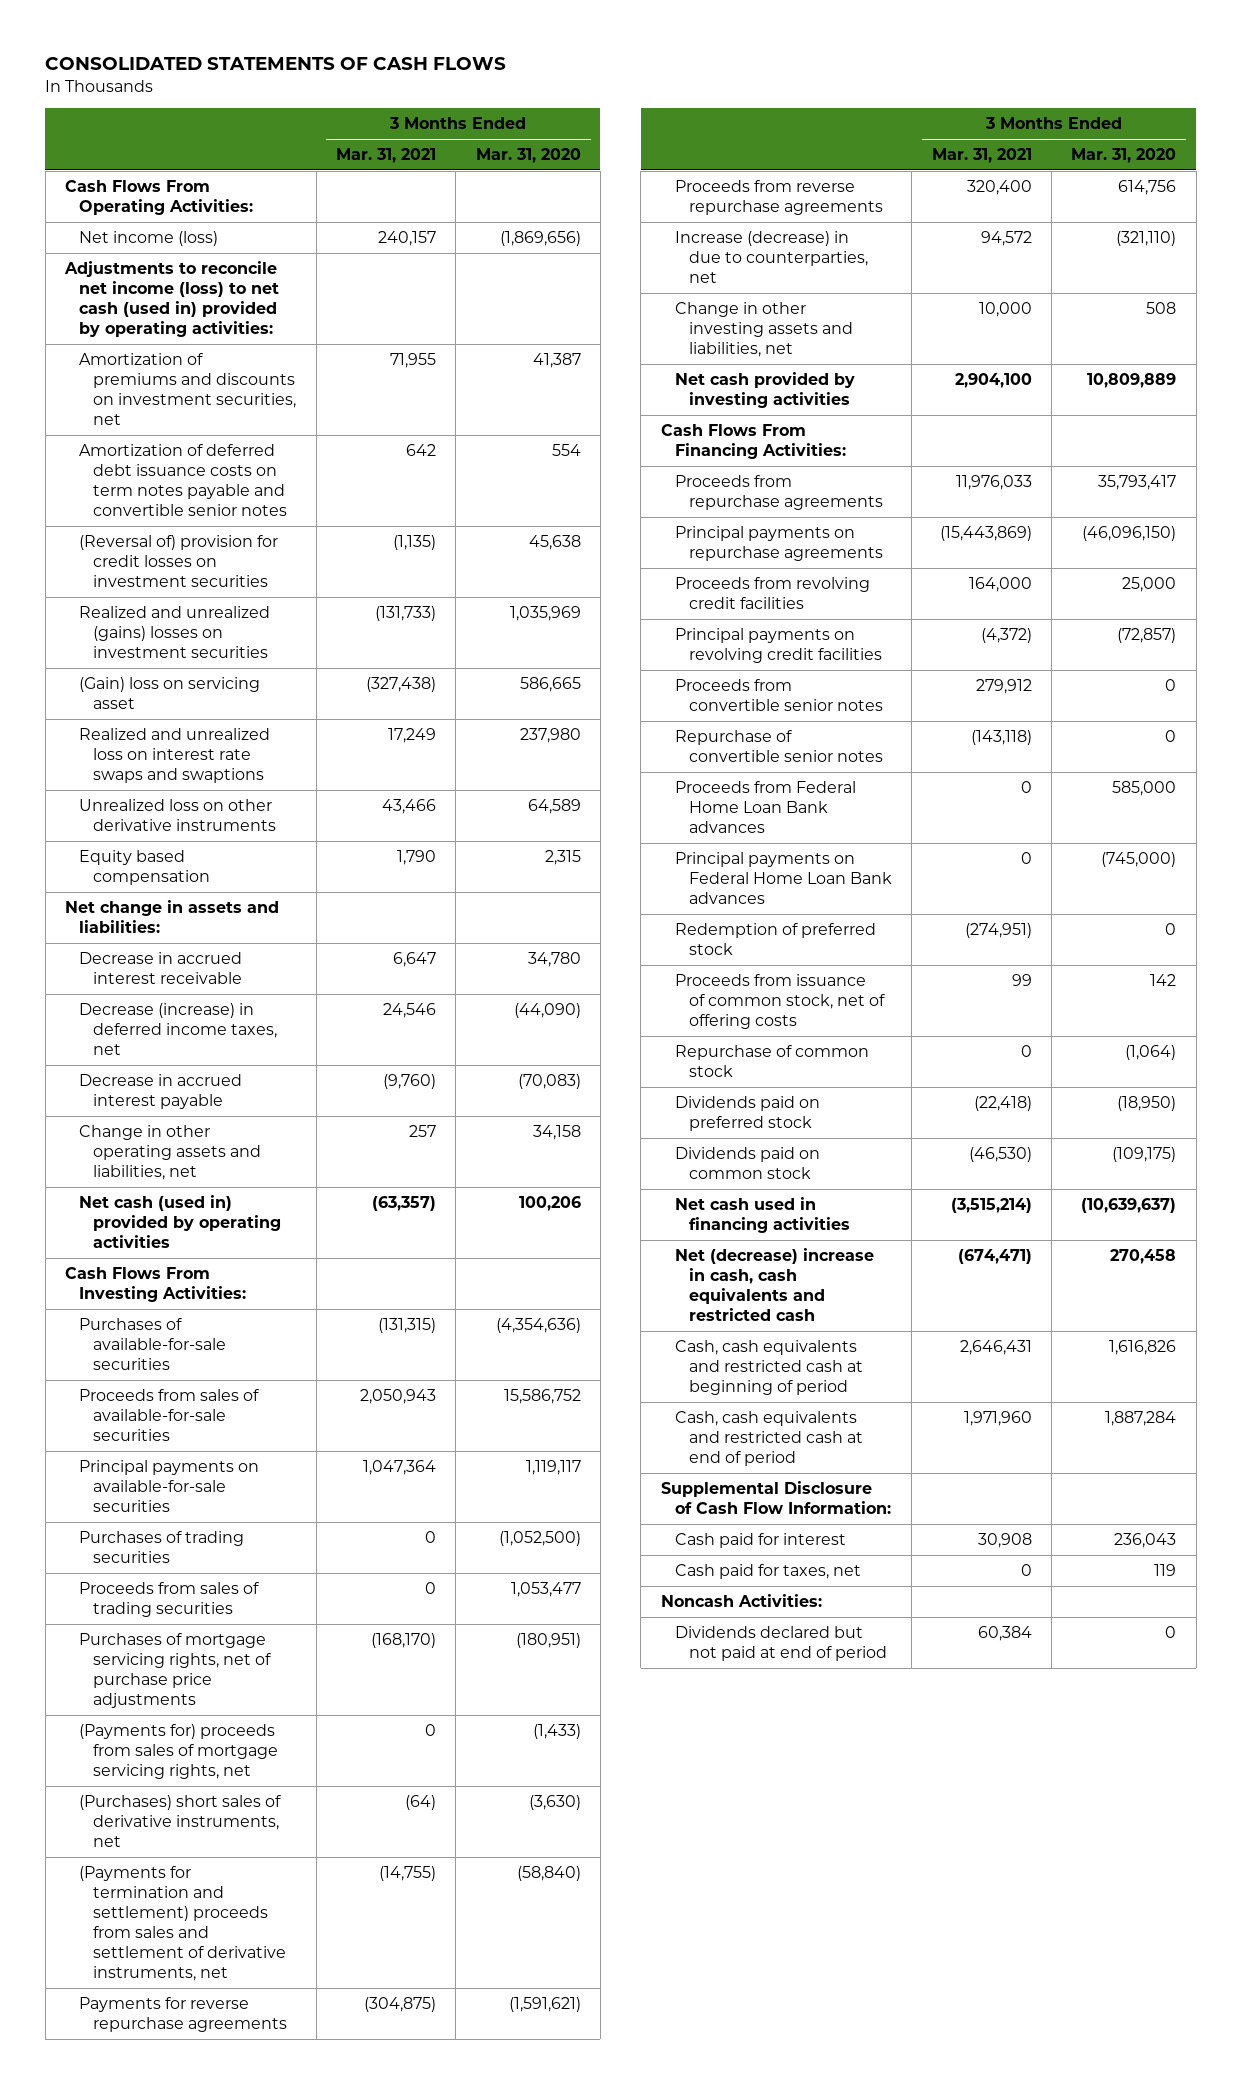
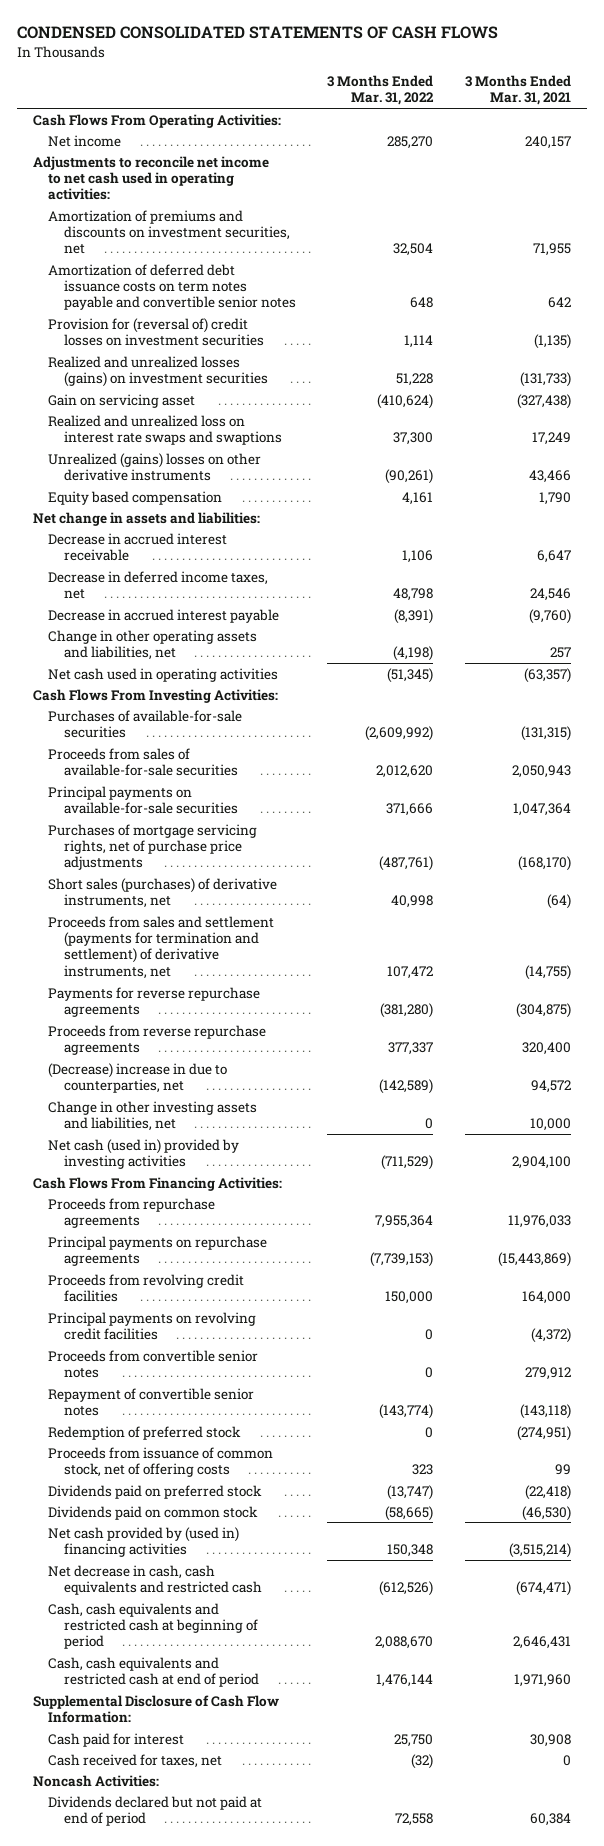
- CONSOLIDATED STATEMENTS OF CASH FLOWS
+ CONDENSED CONSOLIDATED STATEMENTS OF CASH FLOWS
- | 3 Months Ended Mar. 31, 2021 | 3 Months Ended Mar. 31, 2020
+ | 3 Months Ended Mar. 31, 2022 | 3 Months Ended Mar. 31, 2021
- Net income (loss) | 240,157 | (1,869,656)
- Adjustments to reconcile net income (loss) to net cash (used in) provided by operating activities:
+ Net income | 285,270 | 240,157
+ Adjustments to reconcile net income to net cash used in operating activities:
- (Reversal of) provision for credit losses on investment securities | (1,135) | 45,638
- Realized and unrealized (gains) losses on investment securities | (131,733) | 1,035,969
- (Gain) loss on servicing asset | (327,438) | 586,665
+ Provision for (reversal of) credit losses on investment securities | 1,114 | (1,135)
+ Realized and unrealized losses (gains) on investment securities | 51,228 | (131,733)
+ Gain on servicing asset | (410,624) | (327,438)
- Unrealized loss on other derivative instruments | 43,466 | 64,589
+ Unrealized (gains) losses on other derivative instruments | (90,261) | 43,466
- Decrease (increase) in deferred income taxes, net | 24,546 | (44,090)
+ Decrease in deferred income taxes, net | 48,798 | 24,546
- Net cash (used in) provided by operating activities | (63,357) | 100,206
+ Net cash used in operating activities | (51,345) | (63,357)
- Purchases of trading securities | 0 | (1,052,500)
- Proceeds from sales of trading securities | 0 | 1,053,477
- (Payments for) proceeds from sales of mortgage servicing rights, net | 0 | (1,433)
- (Purchases) short sales of derivative instruments, net | (64) | (3,630)
- (Payments for termination and settlement) proceeds from sales and settlement of derivative instruments, net | (14,755) | (58,840)
+ Short sales (purchases) of derivative instruments, net | 40,998 | (64)
+ Proceeds from sales and settlement (payments for termination and settlement) of derivative instruments, net | 107,472 | (14,755)
- Increase (decrease) in due to counterparties, net | 94,572 | (321,110)
+ (Decrease) increase in due to counterparties, net | (142,589) | 94,572
- Net cash provided by investing activities | 2,904,100 | 10,809,889
+ Net cash (used in) provided by investing activities | (711,529) | 2,904,100
- Repurchase of convertible senior notes | (143,118) | 0
- Proceeds from Federal Home Loan Bank advances | 0 | 585,000
- Principal payments on Federal Home Loan Bank advances | 0 | (745,000)
+ Repayment of convertible senior notes | (143,774) | (143,118)
- Repurchase of common stock | 0 | (1,064)
- Net cash used in financing activities | (3,515,214) | (10,639,637)
- Net (decrease) increase in cash, cash equivalents and restricted cash | (674,471) | 270,458
+ Net cash provided by (used in) financing activities | 150,348 | (3,515,214)
+ Net decrease in cash, cash equivalents and restricted cash | (612,526) | (674,471)
- Cash paid for taxes, net | 0 | 119
+ Cash received for taxes, net | (32) | 0

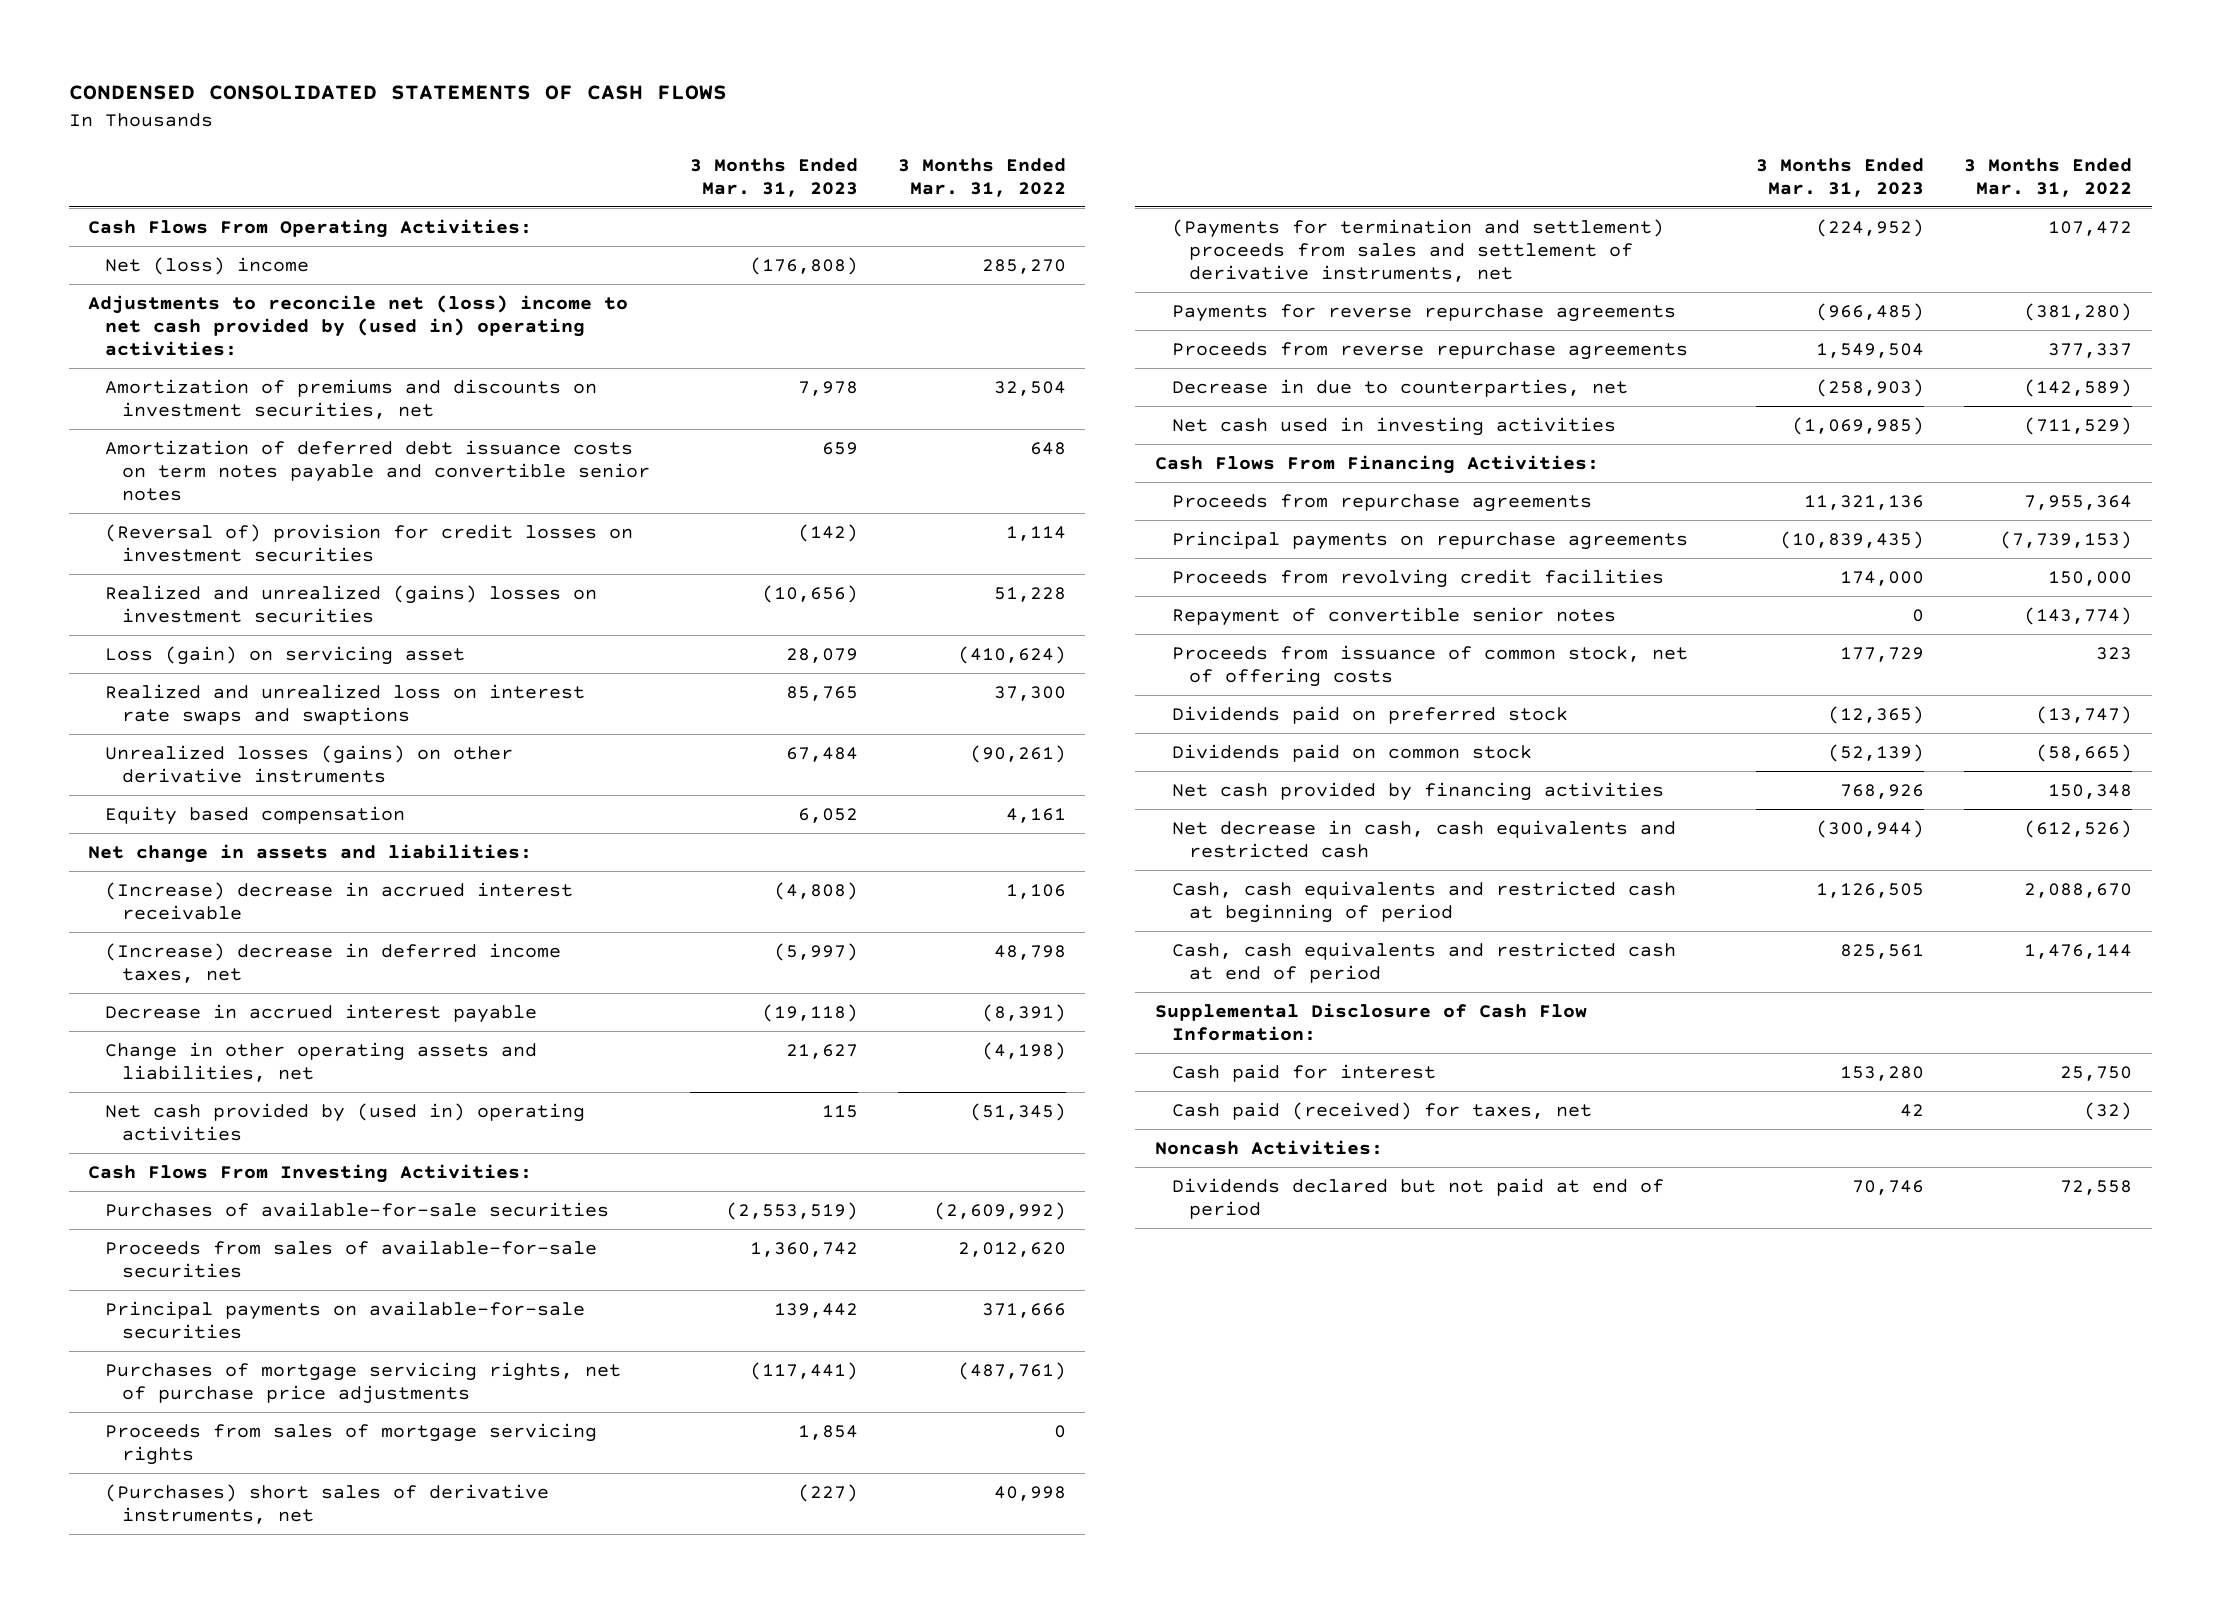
- | 3 Months Ended Mar. 31, 2022 | 3 Months Ended Mar. 31, 2021
+ | 3 Months Ended Mar. 31, 2023 | 3 Months Ended Mar. 31, 2022
- Net income | 285,270 | 240,157
- Adjustments to reconcile net income to net cash used in operating activities:
+ Net (loss) income | (176,808) | 285,270
+ Adjustments to reconcile net (loss) income to net cash provided by (used in) operating activities:
- Provision for (reversal of) credit losses on investment securities | 1,114 | (1,135)
- Realized and unrealized losses (gains) on investment securities | 51,228 | (131,733)
- Gain on servicing asset | (410,624) | (327,438)
+ (Reversal of) provision for credit losses on investment securities | (142) | 1,114
+ Realized and unrealized (gains) losses on investment securities | (10,656) | 51,228
+ Loss (gain) on servicing asset | 28,079 | (410,624)
- Unrealized (gains) losses on other derivative instruments | (90,261) | 43,466
+ Unrealized losses (gains) on other derivative instruments | 67,484 | (90,261)
- Decrease in accrued interest receivable | 1,106 | 6,647
- Decrease in deferred income taxes, net | 48,798 | 24,546
+ (Increase) decrease in accrued interest receivable | (4,808) | 1,106
+ (Increase) decrease in deferred income taxes, net | (5,997) | 48,798
- Net cash used in operating activities | (51,345) | (63,357)
+ Net cash provided by (used in) operating activities | 115 | (51,345)
- Short sales (purchases) of derivative instruments, net | 40,998 | (64)
- Proceeds from sales and settlement (payments for termination and settlement) of derivative instruments, net | 107,472 | (14,755)
+ Proceeds from sales of mortgage servicing rights | 1,854 | 0
+ (Purchases) short sales of derivative instruments, net | (227) | 40,998
+ (Payments for termination and settlement) proceeds from sales and settlement of derivative instruments, net | (224,952) | 107,472
- (Decrease) increase in due to counterparties, net | (142,589) | 94,572
- Change in other investing assets and liabilities, net | 0 | 10,000
- Net cash (used in) provided by investing activities | (711,529) | 2,904,100
+ Decrease in due to counterparties, net | (258,903) | (142,589)
+ Net cash used in investing activities | (1,069,985) | (711,529)
- Principal payments on revolving credit facilities | 0 | (4,372)
- Proceeds from convertible senior notes | 0 | 279,912
- Redemption of preferred stock | 0 | (274,951)
- Net cash provided by (used in) financing activities | 150,348 | (3,515,214)
+ Net cash provided by financing activities | 768,926 | 150,348
- Cash received for taxes, net | (32) | 0
+ Cash paid (received) for taxes, net | 42 | (32)

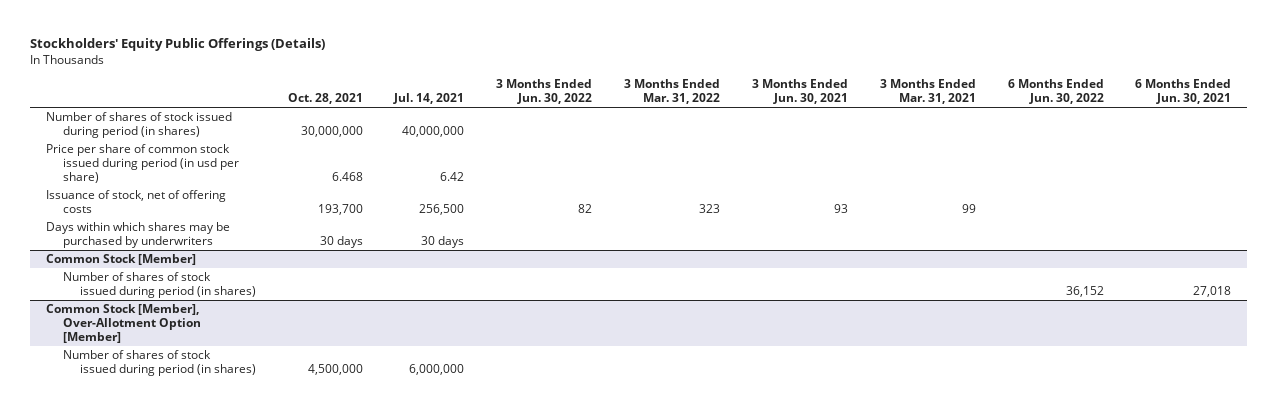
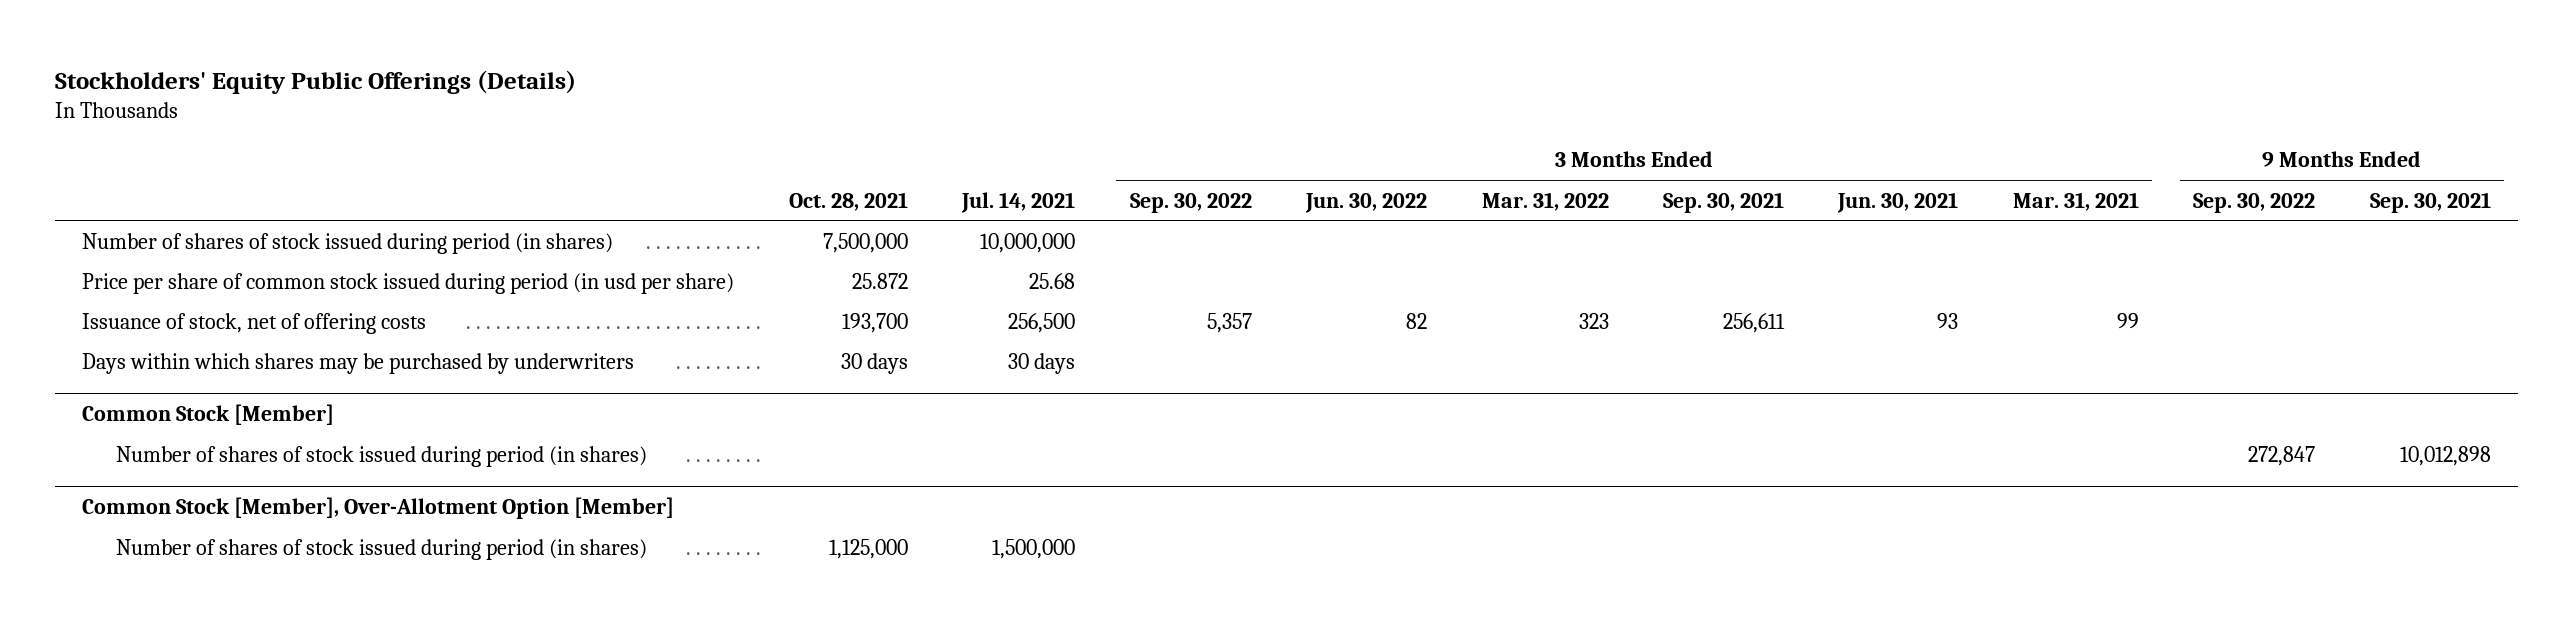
- | Oct. 28, 2021 | Jul. 14, 2021 | 3 Months Ended Jun. 30, 2022 | 3 Months Ended Mar. 31, 2022 | 3 Months Ended Jun. 30, 2021 | 3 Months Ended Mar. 31, 2021 | 6 Months Ended Jun. 30, 2022 | 6 Months Ended Jun. 30, 2021
+ | Oct. 28, 2021 | Jul. 14, 2021 | 3 Months Ended Sep. 30, 2022 | 3 Months Ended Jun. 30, 2022 | 3 Months Ended Mar. 31, 2022 | 3 Months Ended Sep. 30, 2021 | 3 Months Ended Jun. 30, 2021 | 3 Months Ended Mar. 31, 2021 | 9 Months Ended Sep. 30, 2022 | 9 Months Ended Sep. 30, 2021
- Number of shares of stock issued during period (in shares) | 30,000,000 | 40,000,000 | | | | | |
- Price per share of common stock issued during period (in usd per share) | 6.468 | 6.42 | | | | | |
+ Number of shares of stock issued during period (in shares) | 7,500,000 | 10,000,000 | | | | | | | |
+ Price per share of common stock issued during period (in usd per share) | 25.872 | 25.68 | | | | | | | |
@ Common Stock [Member], Over-Allotment Option [Member]
- Number of shares of stock issued during period (in shares) | 4,500,000 | 6,000,000 | | | | | |
+ Number of shares of stock issued during period (in shares) | 1,125,000 | 1,500,000 | | | | | | | |

